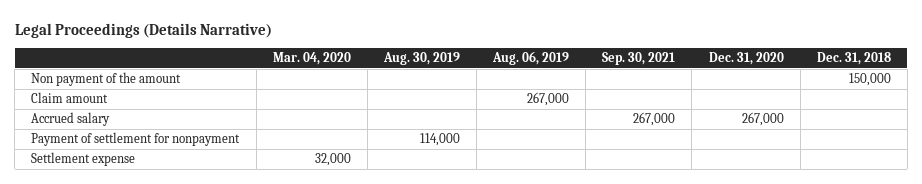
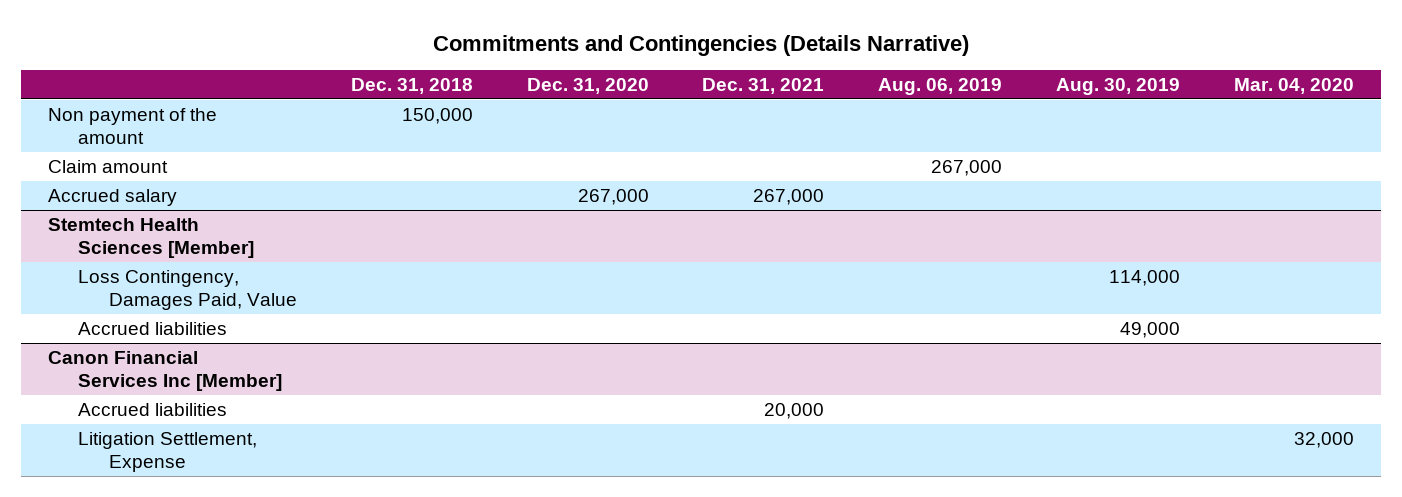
- Legal Proceedings (Details Narrative)
+ Commitments and Contingencies (Details Narrative)
- | Mar. 04, 2020 | Aug. 30, 2019 | Aug. 06, 2019 | Sep. 30, 2021 | Dec. 31, 2020 | Dec. 31, 2018
+ | Dec. 31, 2018 | Dec. 31, 2020 | Dec. 31, 2021 | Aug. 06, 2019 | Aug. 30, 2019 | Mar. 04, 2020
- Payment of settlement for nonpayment | | 114,000 | | | |
- Settlement expense | 32,000 | | | | |
+ Stemtech Health Sciences [Member]
+ Loss Contingency, Damages Paid, Value | | | | | 114,000 |
+ Accrued liabilities | | | | | 49,000 |
+ Canon Financial Services Inc [Member]
+ Accrued liabilities | | | 20,000 | | |
+ Litigation Settlement, Expense | | | | | | 32,000

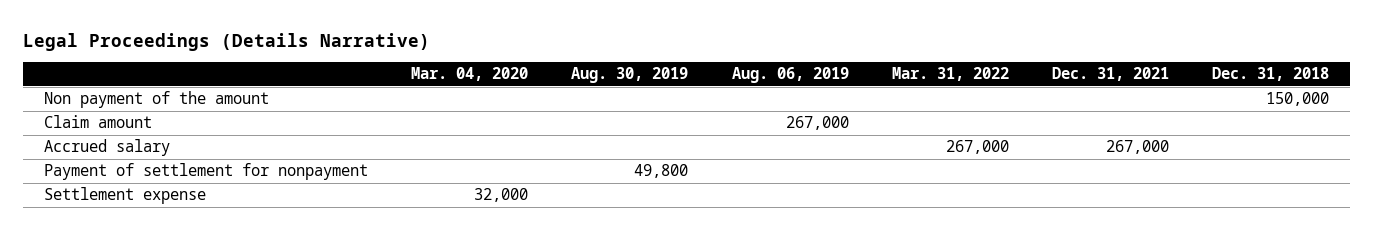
- Commitments and Contingencies (Details Narrative)
+ Legal Proceedings (Details Narrative)
- | Dec. 31, 2018 | Dec. 31, 2020 | Dec. 31, 2021 | Aug. 06, 2019 | Aug. 30, 2019 | Mar. 04, 2020
+ | Mar. 04, 2020 | Aug. 30, 2019 | Aug. 06, 2019 | Mar. 31, 2022 | Dec. 31, 2021 | Dec. 31, 2018
- Stemtech Health Sciences [Member]
- Loss Contingency, Damages Paid, Value | | | | | 114,000 |
- Accrued liabilities | | | | | 49,000 |
- Canon Financial Services Inc [Member]
- Accrued liabilities | | | 20,000 | | |
- Litigation Settlement, Expense | | | | | | 32,000
+ Payment of settlement for nonpayment | | 49,800 | | | |
+ Settlement expense | 32,000 | | | | |

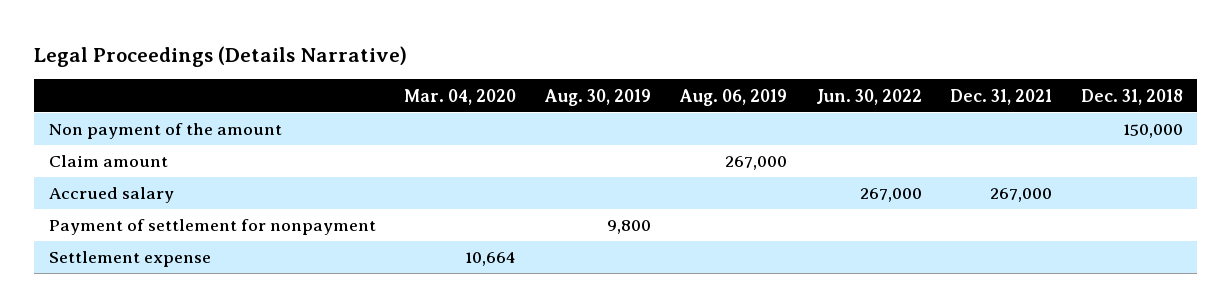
- | Mar. 04, 2020 | Aug. 30, 2019 | Aug. 06, 2019 | Mar. 31, 2022 | Dec. 31, 2021 | Dec. 31, 2018
+ | Mar. 04, 2020 | Aug. 30, 2019 | Aug. 06, 2019 | Jun. 30, 2022 | Dec. 31, 2021 | Dec. 31, 2018
- Payment of settlement for nonpayment | | 49,800 | | | |
- Settlement expense | 32,000 | | | | |
+ Payment of settlement for nonpayment | | 9,800 | | | |
+ Settlement expense | 10,664 | | | | |

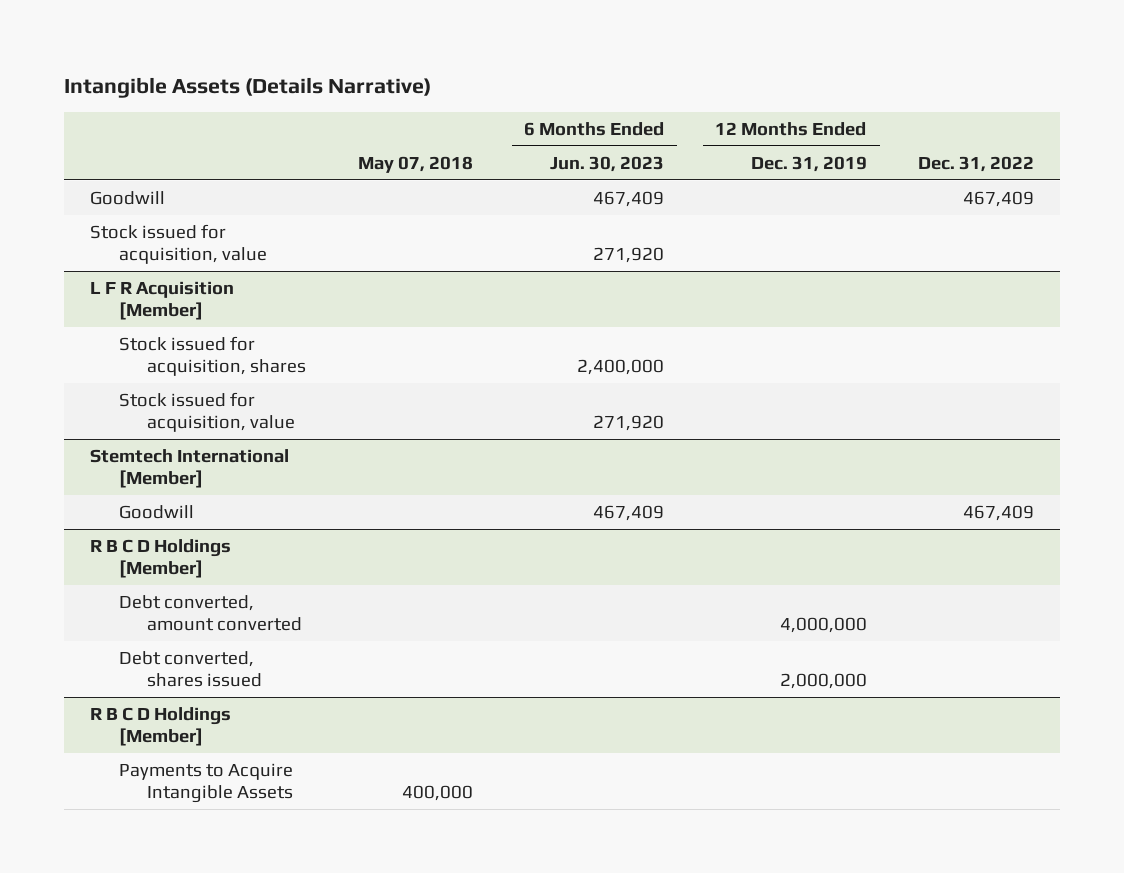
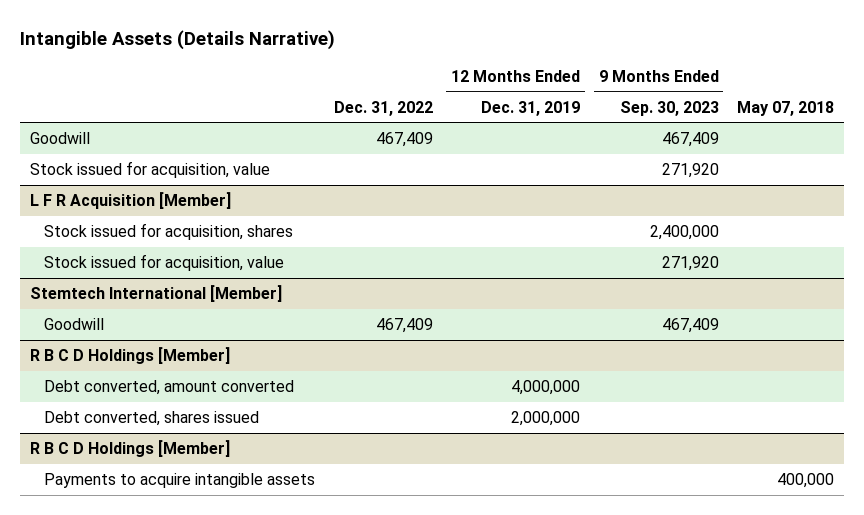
- | May 07, 2018 | 6 Months Ended Jun. 30, 2023 | 12 Months Ended Dec. 31, 2019 | Dec. 31, 2022
+ | Dec. 31, 2022 | 12 Months Ended Dec. 31, 2019 | 9 Months Ended Sep. 30, 2023 | May 07, 2018
@ R B C D Holdings [Member]
- Payments to Acquire Intangible Assets | 400,000 | | |
+ Payments to acquire intangible assets | | | | 400,000

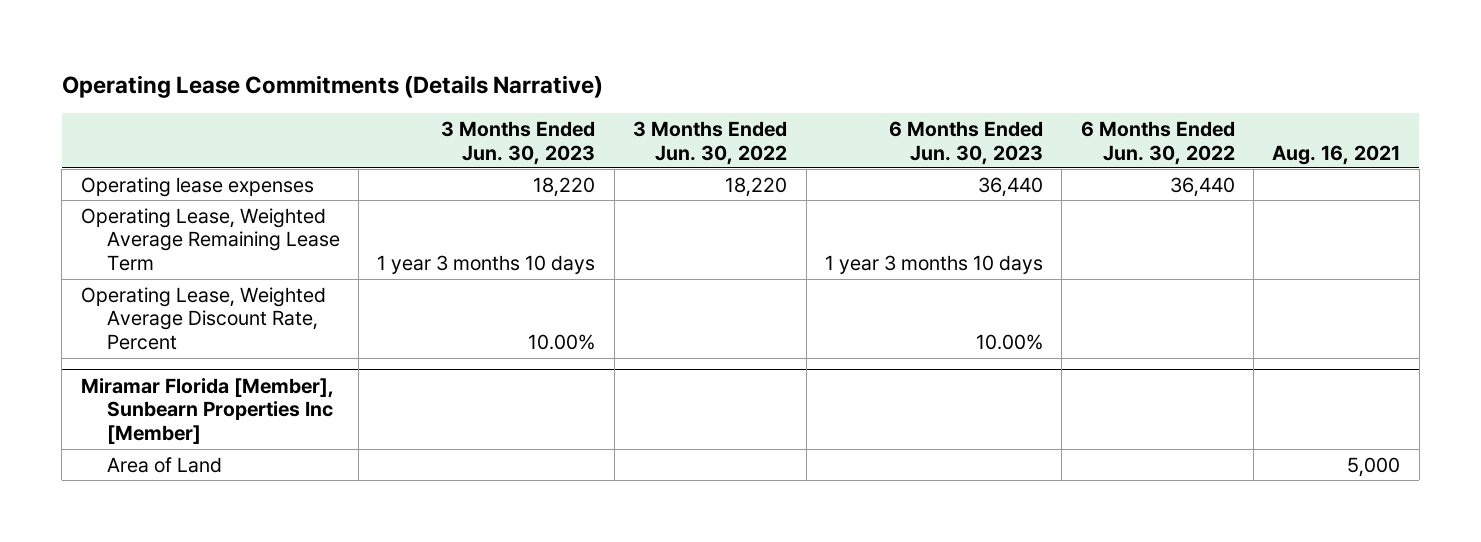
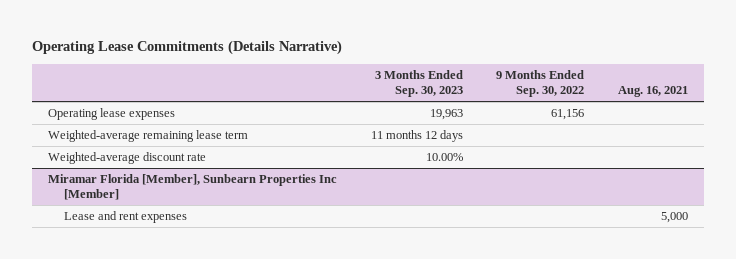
- | 3 Months Ended Jun. 30, 2023 | 3 Months Ended Jun. 30, 2022 | 6 Months Ended Jun. 30, 2023 | 6 Months Ended Jun. 30, 2022 | Aug. 16, 2021
+ | 3 Months Ended Sep. 30, 2023 | 9 Months Ended Sep. 30, 2022 | Aug. 16, 2021
- Operating Lease, Weighted Average Remaining Lease Term | 1 year 3 months 10 days | | 1 year 3 months 10 days | |
- Operating Lease, Weighted Average Discount Rate, Percent | 10.00% | | 10.00% | |
+ Weighted-average remaining lease term | 11 months 12 days | |
+ Weighted-average discount rate | 10.00% | |
@ Miramar Florida [Member], Sunbearn Properties Inc [Member]
- Area of Land | | | | | 5,000
+ Lease and rent expenses | | | 5,000

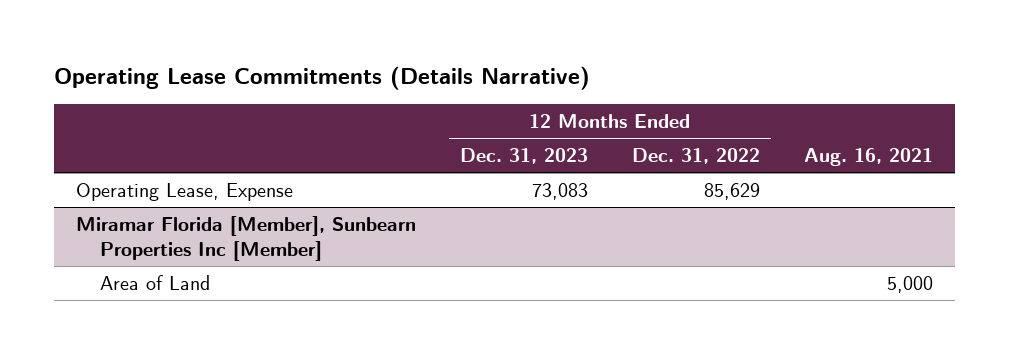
- | 3 Months Ended Sep. 30, 2023 | 9 Months Ended Sep. 30, 2022 | Aug. 16, 2021
+ | 12 Months Ended Dec. 31, 2023 | 12 Months Ended Dec. 31, 2022 | Aug. 16, 2021
- Operating lease expenses | 19,963 | 61,156 |
- Weighted-average remaining lease term | 11 months 12 days | |
- Weighted-average discount rate | 10.00% | |
+ Operating Lease, Expense | 73,083 | 85,629 |
@ Miramar Florida [Member], Sunbearn Properties Inc [Member]
- Lease and rent expenses | | | 5,000
+ Area of Land | | | 5,000

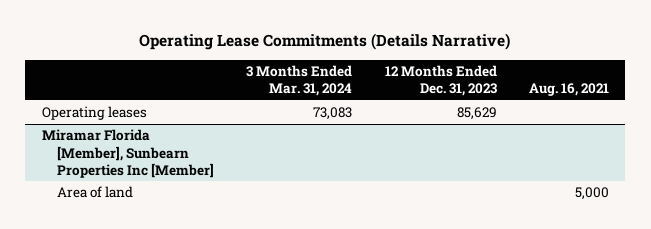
- | 12 Months Ended Dec. 31, 2023 | 12 Months Ended Dec. 31, 2022 | Aug. 16, 2021
+ | 3 Months Ended Mar. 31, 2024 | 12 Months Ended Dec. 31, 2023 | Aug. 16, 2021
- Operating Lease, Expense | 73,083 | 85,629 |
+ Operating leases | 73,083 | 85,629 |
@ Miramar Florida [Member], Sunbearn Properties Inc [Member]
- Area of Land | | | 5,000
+ Area of land | | | 5,000

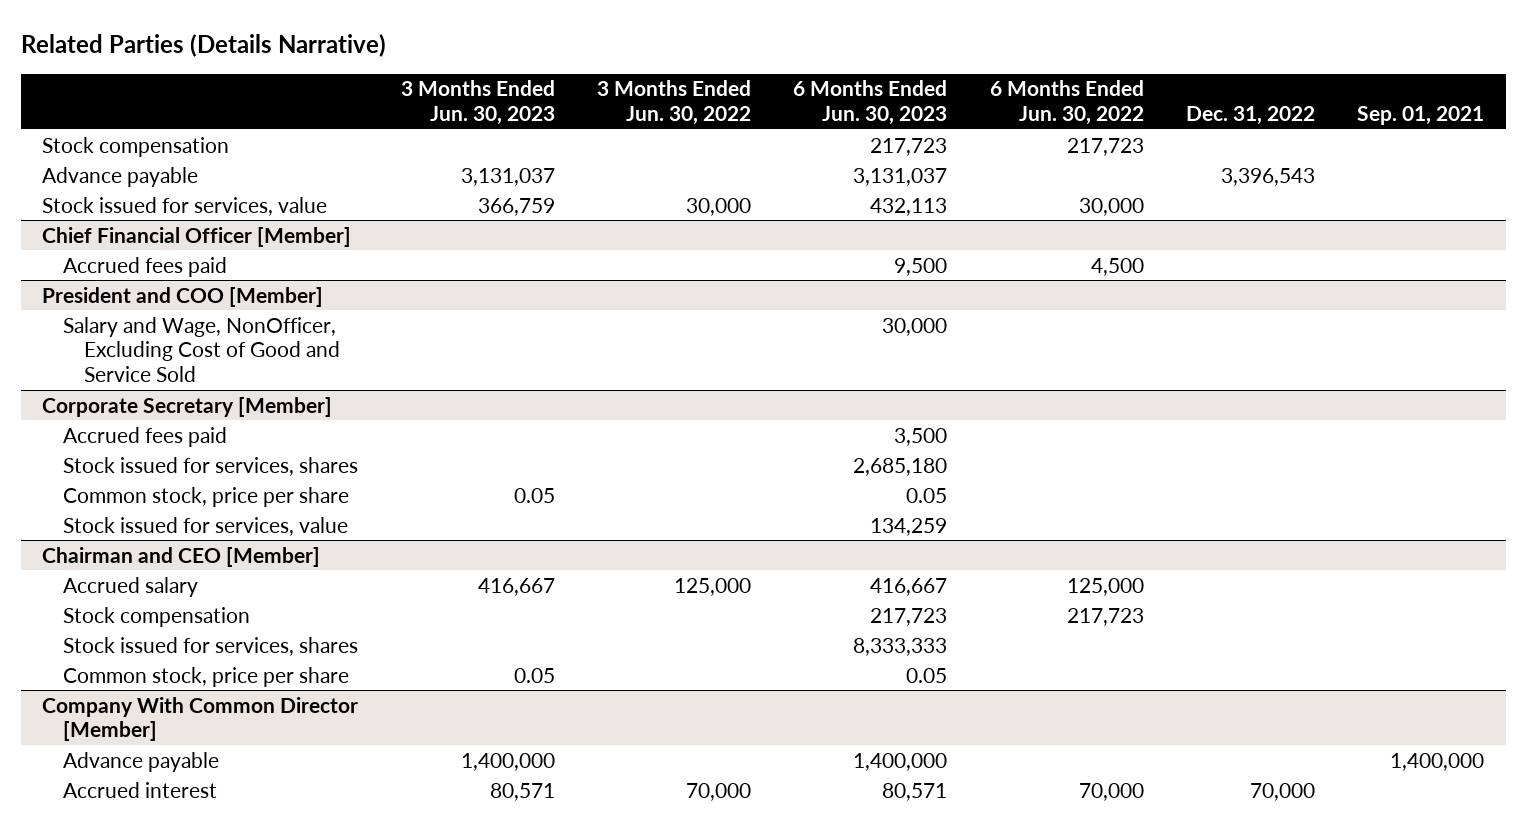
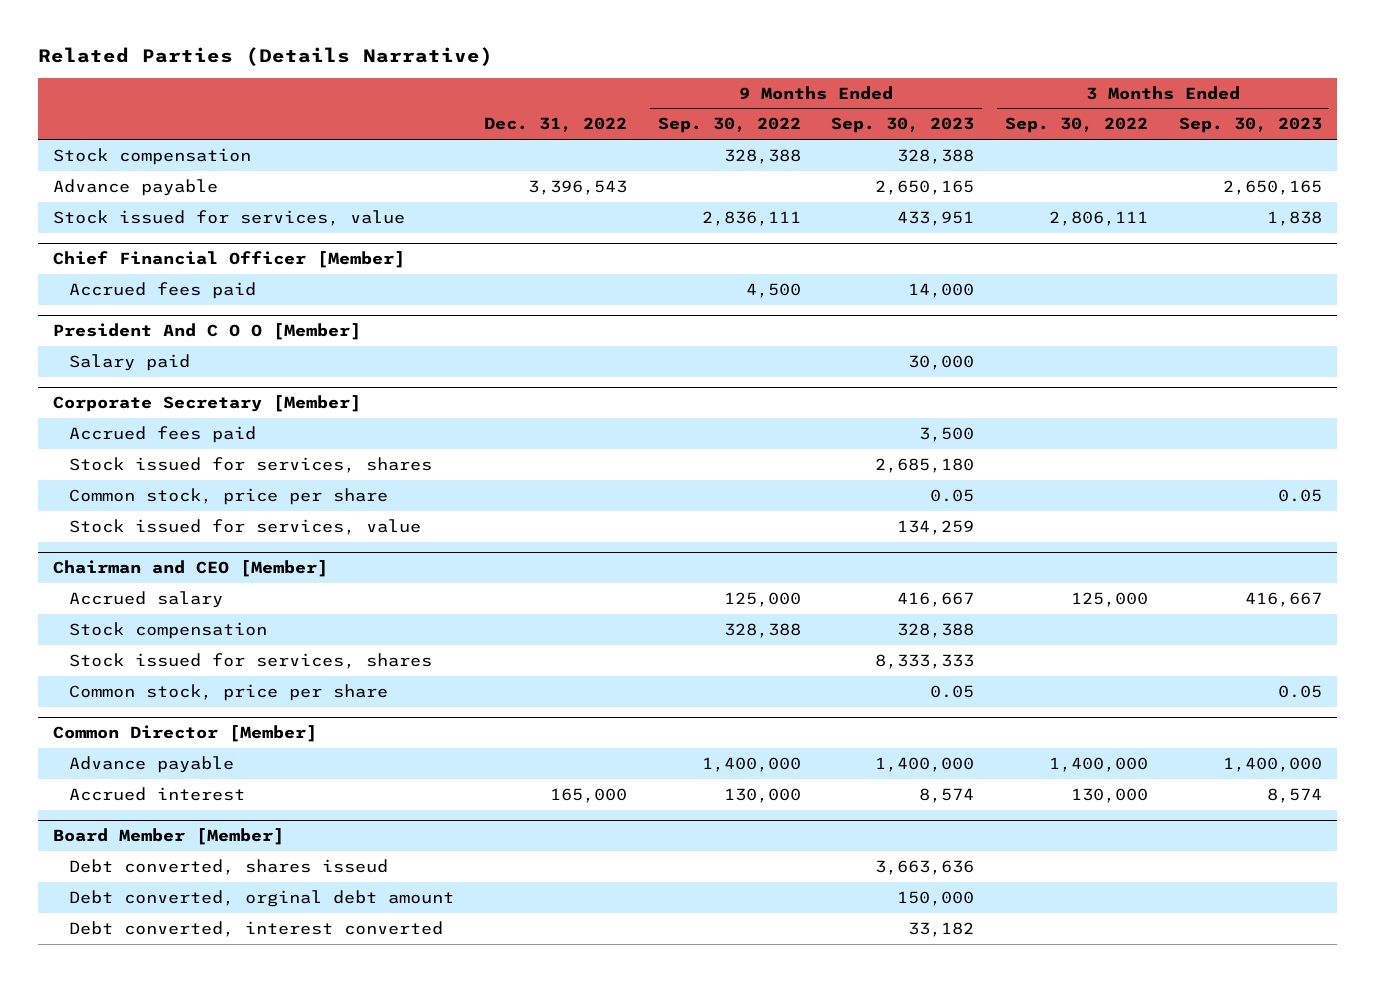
- | 3 Months Ended Jun. 30, 2023 | 3 Months Ended Jun. 30, 2022 | 6 Months Ended Jun. 30, 2023 | 6 Months Ended Jun. 30, 2022 | Dec. 31, 2022 | Sep. 01, 2021
+ | Dec. 31, 2022 | 9 Months Ended Sep. 30, 2022 | 9 Months Ended Sep. 30, 2023 | 3 Months Ended Sep. 30, 2022 | 3 Months Ended Sep. 30, 2023
- President and COO [Member]
- Salary and Wage, NonOfficer, Excluding Cost of Good and Service Sold | | | 30,000 | | |
+ President And C O O [Member]
+ Salary paid | | | 30,000 | |
- Company With Common Director [Member]
- Advance payable | 1,400,000 | | 1,400,000 | | | 1,400,000
- Accrued interest | 80,571 | 70,000 | 80,571 | 70,000 | 70,000 |
+ Common Director [Member]
+ Advance payable | | 1,400,000 | 1,400,000 | 1,400,000 | 1,400,000
+ Accrued interest | 165,000 | 130,000 | 8,574 | 130,000 | 8,574
+ Board Member [Member]
+ Debt converted, shares isseud | | | 3,663,636 | |
+ Debt converted, orginal debt amount | | | 150,000 | |
+ Debt converted, interest converted | | | 33,182 | |

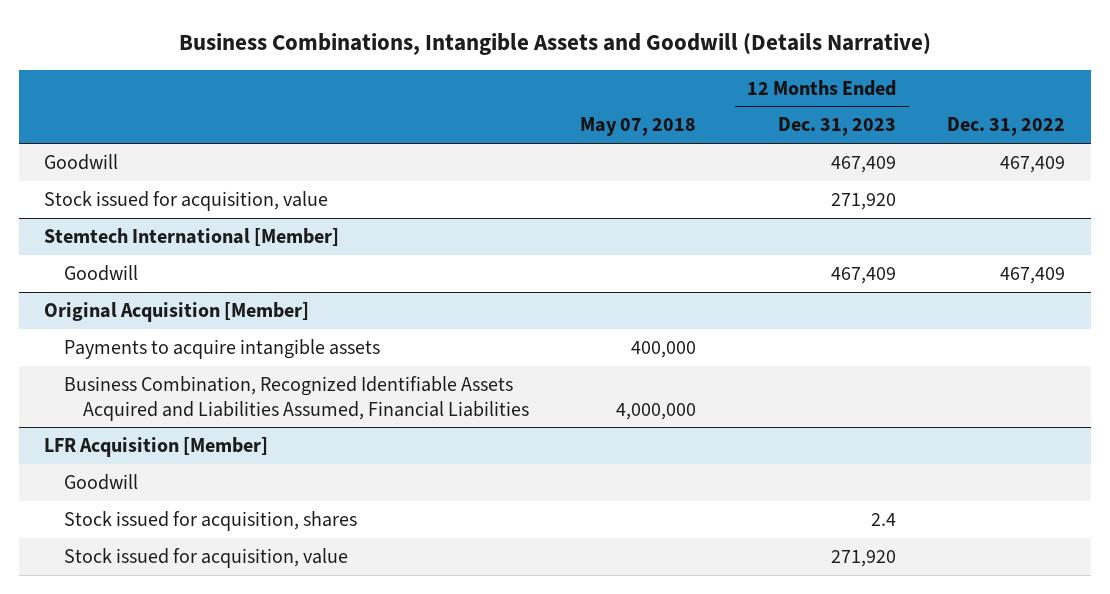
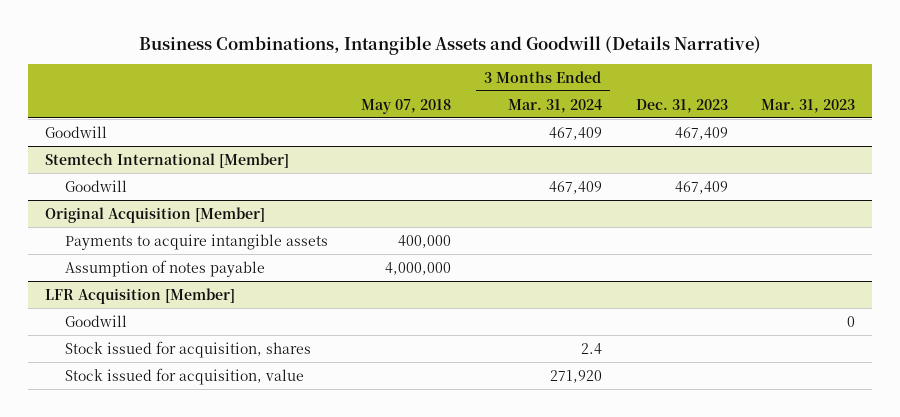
- | May 07, 2018 | 12 Months Ended Dec. 31, 2023 | Dec. 31, 2022
+ | May 07, 2018 | 3 Months Ended Mar. 31, 2024 | Dec. 31, 2023 | Mar. 31, 2023
- Stock issued for acquisition, value | | 271,920 |
@ Original Acquisition [Member]
- Business Combination, Recognized Identifiable Assets Acquired and Liabilities Assumed, Financial Liabilities | 4,000,000 | |
+ Assumption of notes payable | 4,000,000 | | |

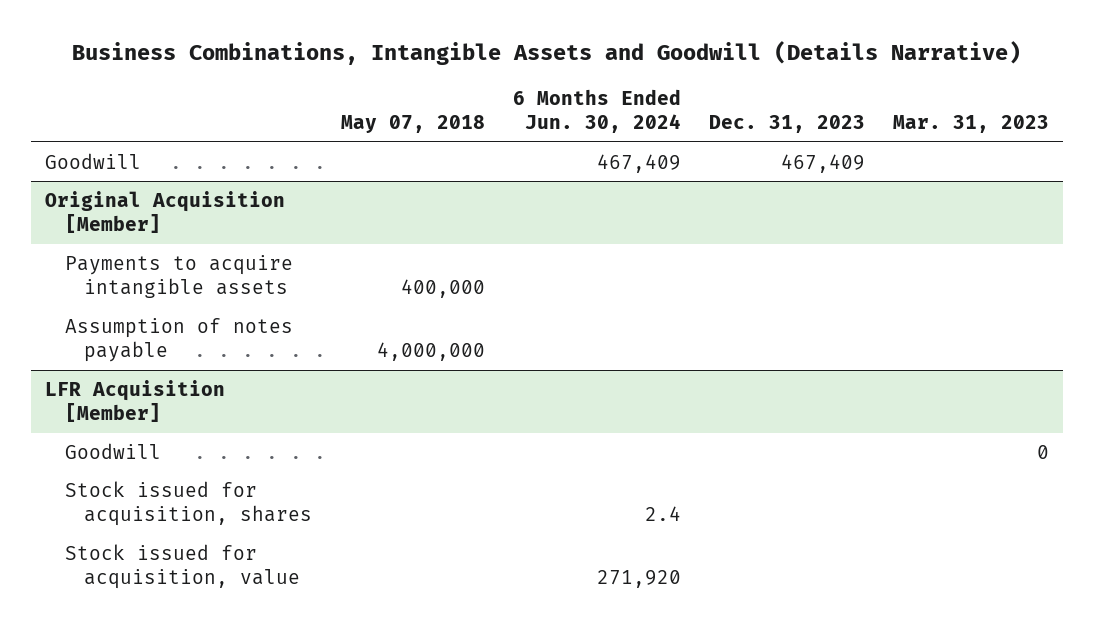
- | May 07, 2018 | 3 Months Ended Mar. 31, 2024 | Dec. 31, 2023 | Mar. 31, 2023
+ | May 07, 2018 | 6 Months Ended Jun. 30, 2024 | Dec. 31, 2023 | Mar. 31, 2023
- Stemtech International [Member]
- Goodwill | | 467,409 | 467,409 |

